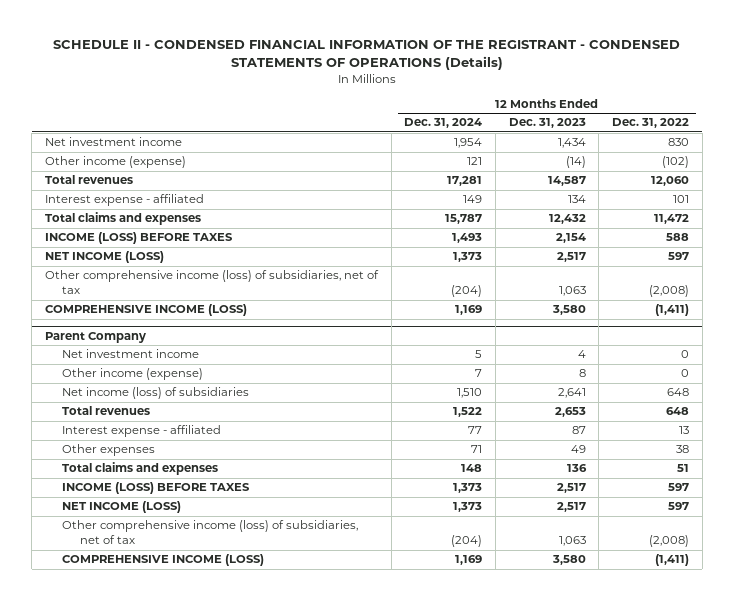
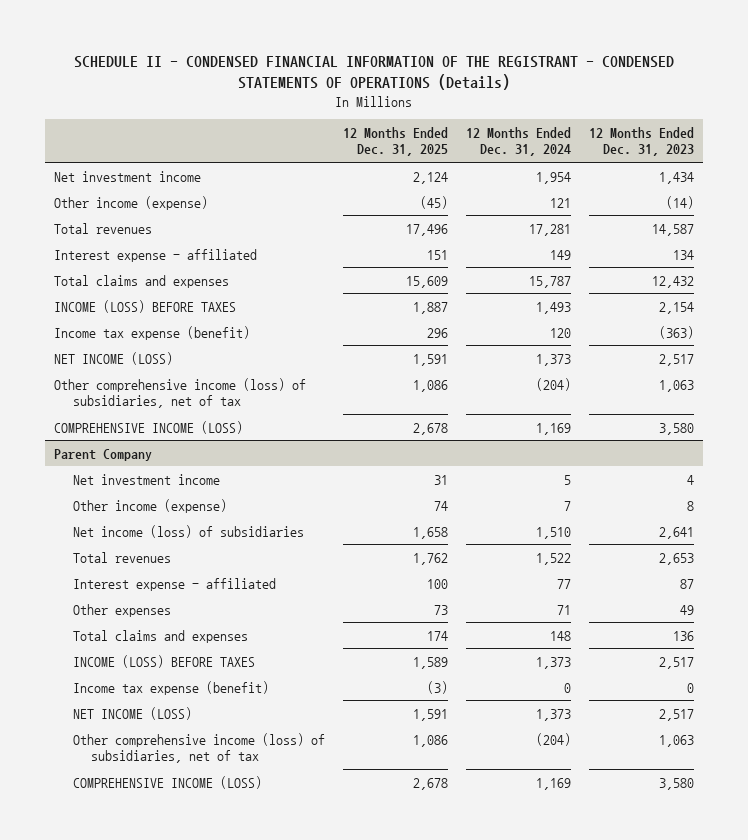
- | 12 Months Ended Dec. 31, 2024 | 12 Months Ended Dec. 31, 2023 | 12 Months Ended Dec. 31, 2022
+ | 12 Months Ended Dec. 31, 2025 | 12 Months Ended Dec. 31, 2024 | 12 Months Ended Dec. 31, 2023
+ Income tax expense (benefit) | 296 | 120 | (363)
@ Parent Company
+ Income tax expense (benefit) | (3) | 0 | 0

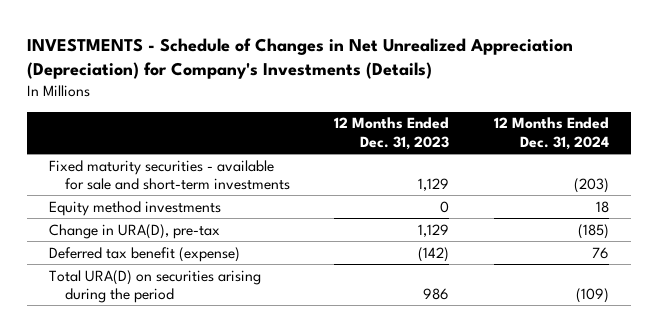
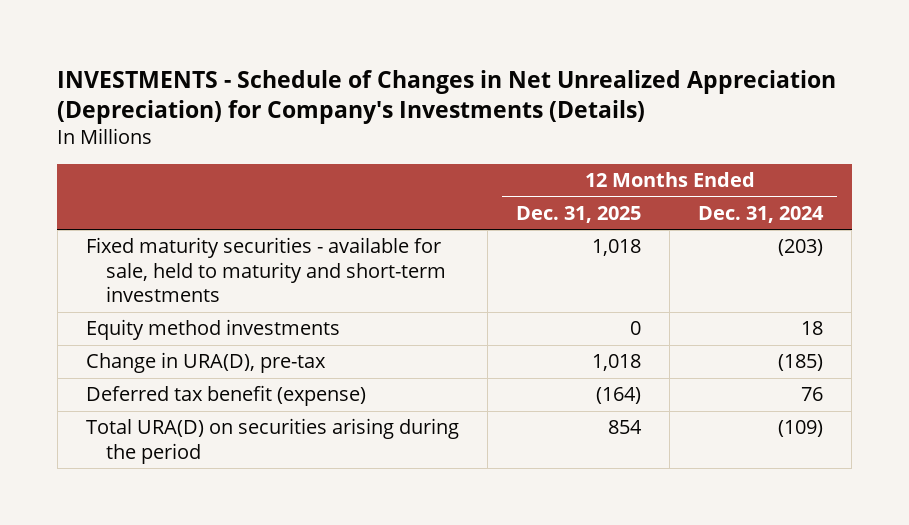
- | 12 Months Ended Dec. 31, 2023 | 12 Months Ended Dec. 31, 2024
+ | 12 Months Ended Dec. 31, 2025 | 12 Months Ended Dec. 31, 2024
- Fixed maturity securities - available for sale and short-term investments | 1,129 | (203)
+ Fixed maturity securities - available for sale, held to maturity and short-term investments | 1,018 | (203)

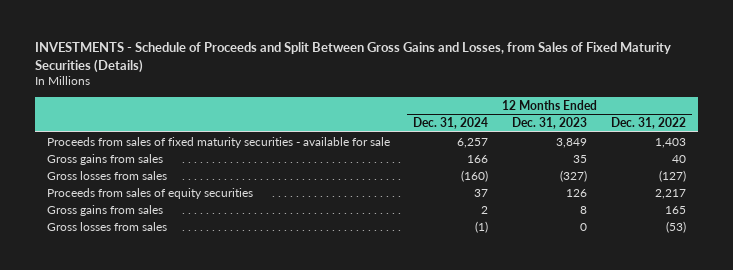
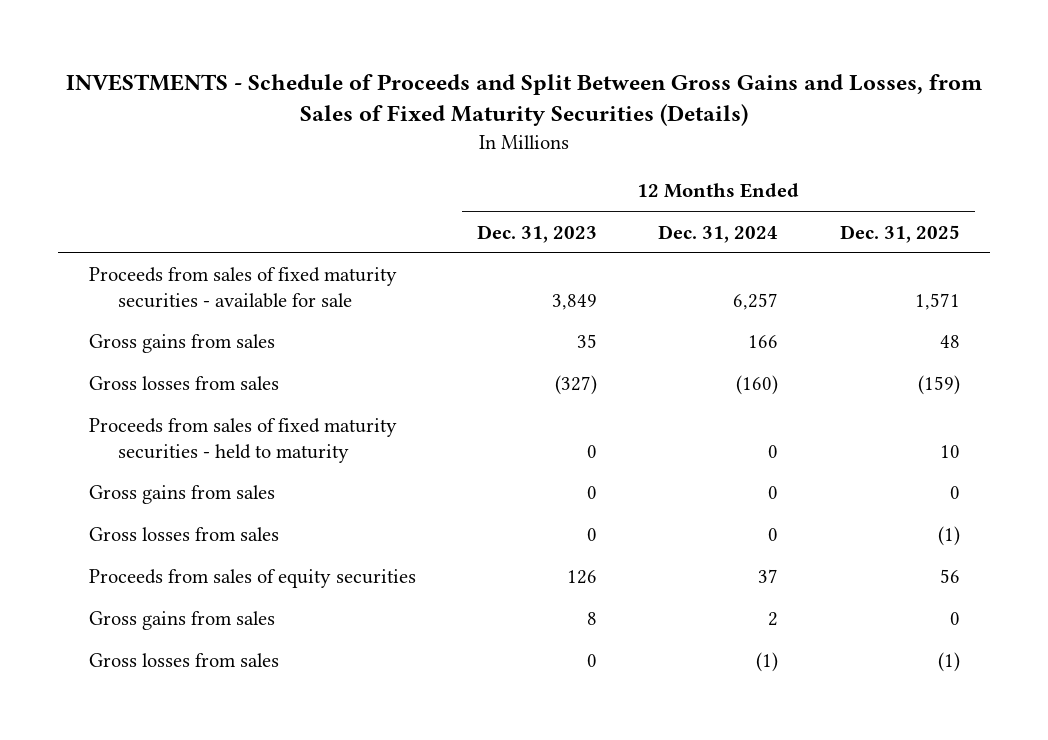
- | 12 Months Ended Dec. 31, 2024 | 12 Months Ended Dec. 31, 2023 | 12 Months Ended Dec. 31, 2022
+ | 12 Months Ended Dec. 31, 2023 | 12 Months Ended Dec. 31, 2024 | 12 Months Ended Dec. 31, 2025
+ Proceeds from sales of fixed maturity securities - held to maturity | 0 | 0 | 10
+ Gross gains from sales | 0 | 0 | 0
+ Gross losses from sales | 0 | 0 | (1)

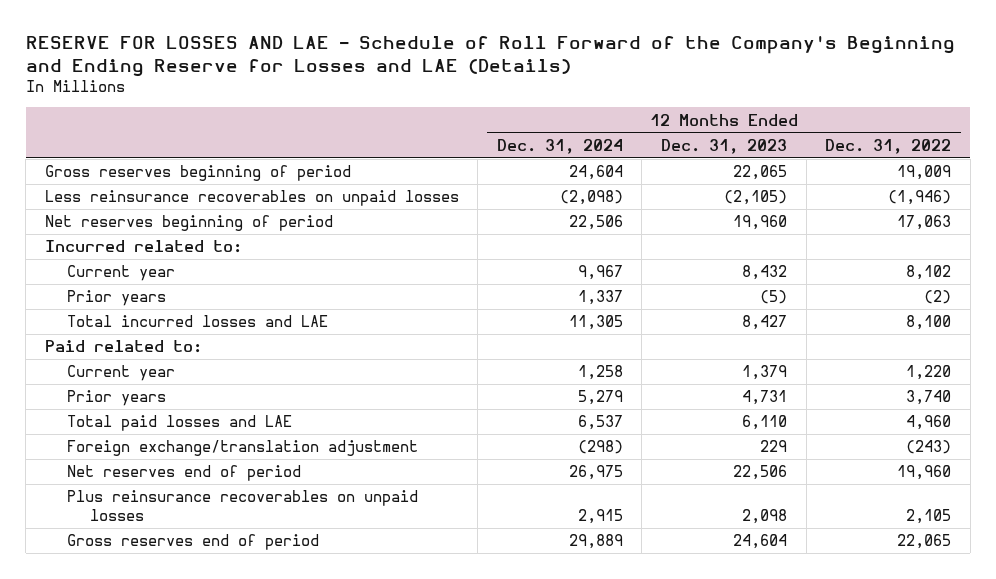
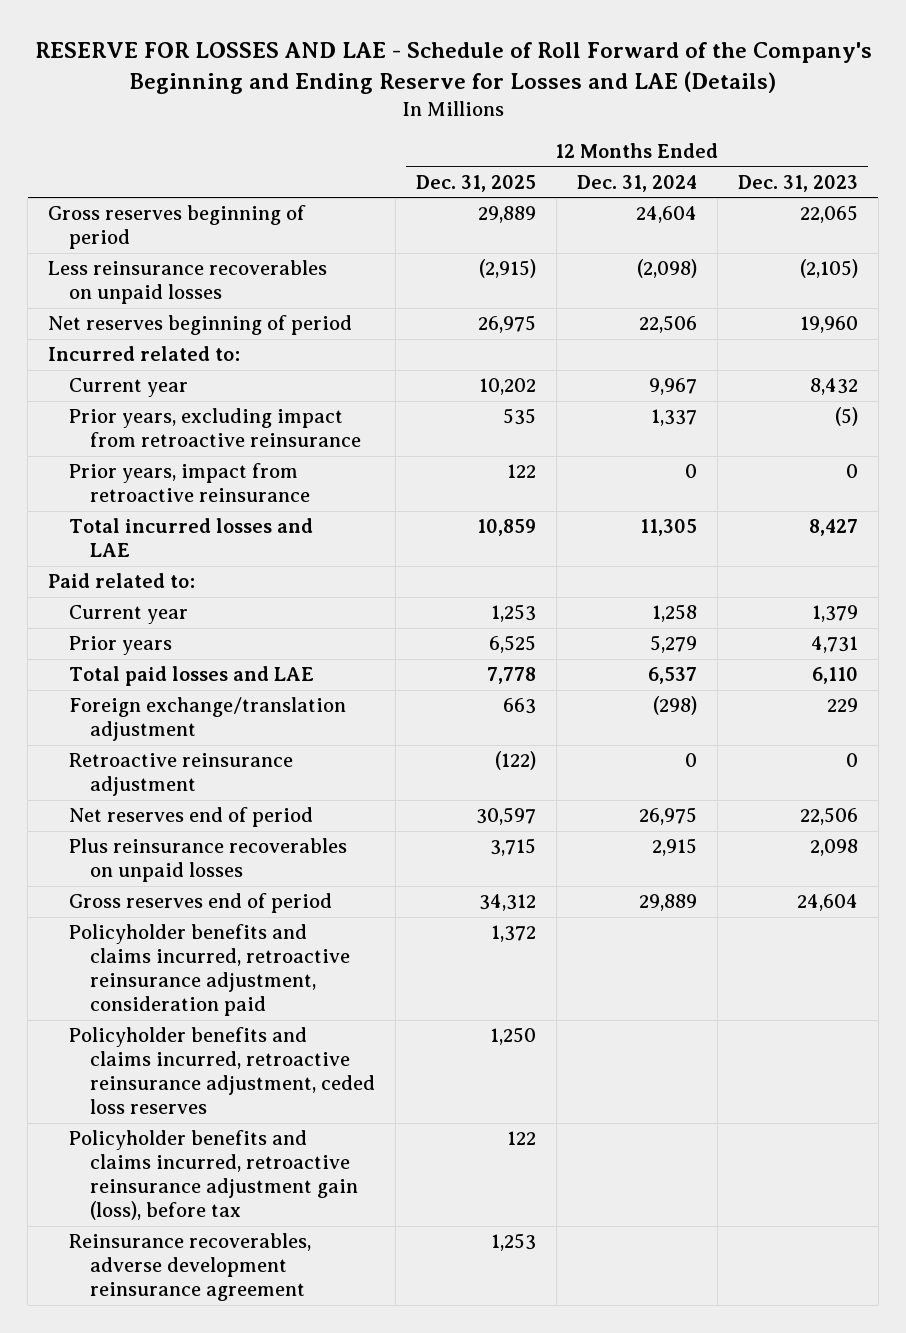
- | 12 Months Ended Dec. 31, 2024 | 12 Months Ended Dec. 31, 2023 | 12 Months Ended Dec. 31, 2022
+ | 12 Months Ended Dec. 31, 2025 | 12 Months Ended Dec. 31, 2024 | 12 Months Ended Dec. 31, 2023
- Prior years | 1,337 | (5) | (2)
+ Prior years, excluding impact from retroactive reinsurance | 535 | 1,337 | (5)
+ Prior years, impact from retroactive reinsurance | 122 | 0 | 0
+ Retroactive reinsurance adjustment | (122) | 0 | 0
+ Policyholder benefits and claims incurred, retroactive reinsurance adjustment, consideration paid | 1,372 | |
+ Policyholder benefits and claims incurred, retroactive reinsurance adjustment, ceded loss reserves | 1,250 | |
+ Policyholder benefits and claims incurred, retroactive reinsurance adjustment gain (loss), before tax | 122 | |
+ Reinsurance recoverables, adverse development reinsurance agreement | 1,253 | |

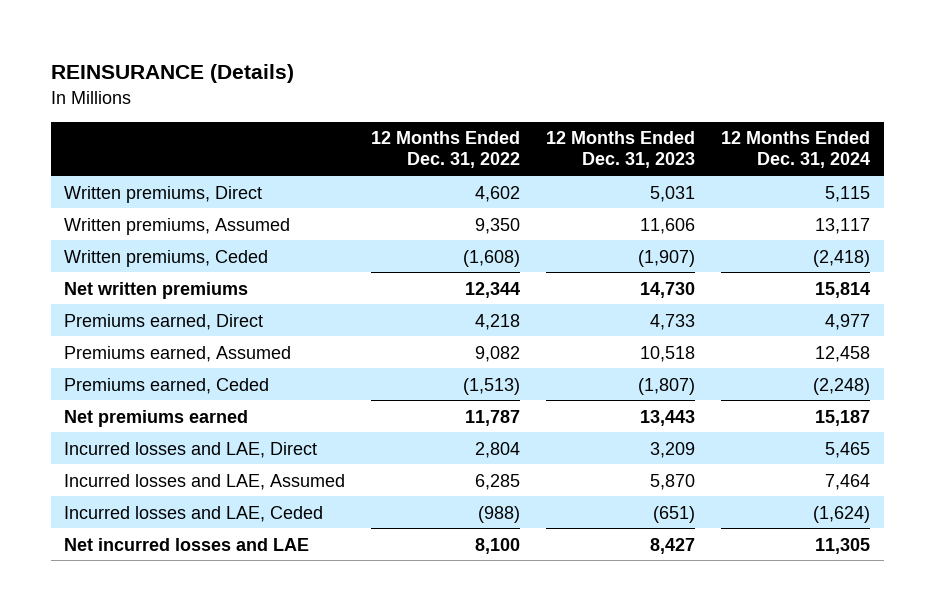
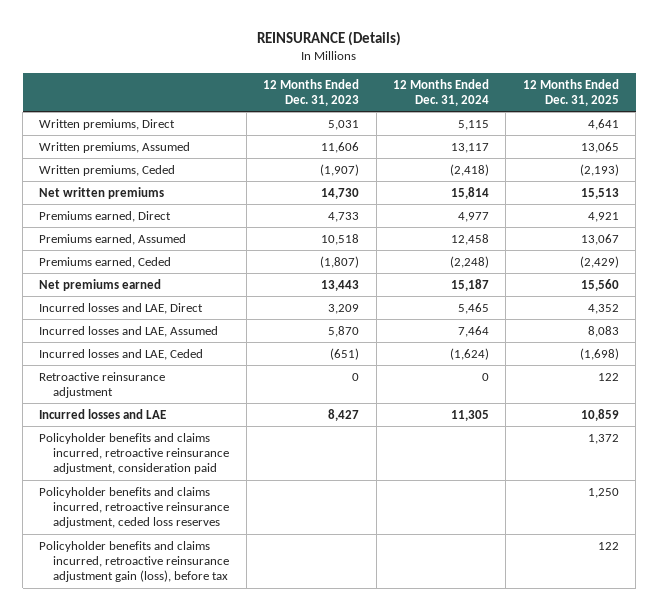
- | 12 Months Ended Dec. 31, 2022 | 12 Months Ended Dec. 31, 2023 | 12 Months Ended Dec. 31, 2024
+ | 12 Months Ended Dec. 31, 2023 | 12 Months Ended Dec. 31, 2024 | 12 Months Ended Dec. 31, 2025
- Net incurred losses and LAE | 8,100 | 8,427 | 11,305
+ Retroactive reinsurance adjustment | 0 | 0 | 122
+ Incurred losses and LAE | 8,427 | 11,305 | 10,859
+ Policyholder benefits and claims incurred, retroactive reinsurance adjustment, consideration paid | | | 1,372
+ Policyholder benefits and claims incurred, retroactive reinsurance adjustment, ceded loss reserves | | | 1,250
+ Policyholder benefits and claims incurred, retroactive reinsurance adjustment gain (loss), before tax | | | 122

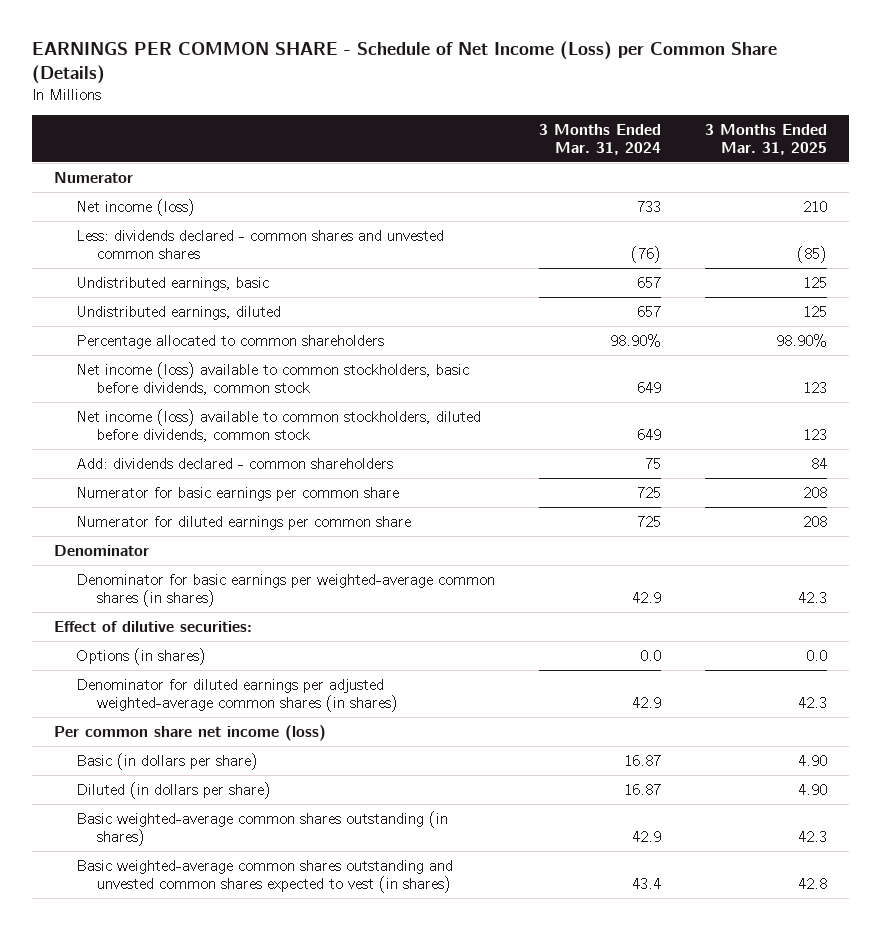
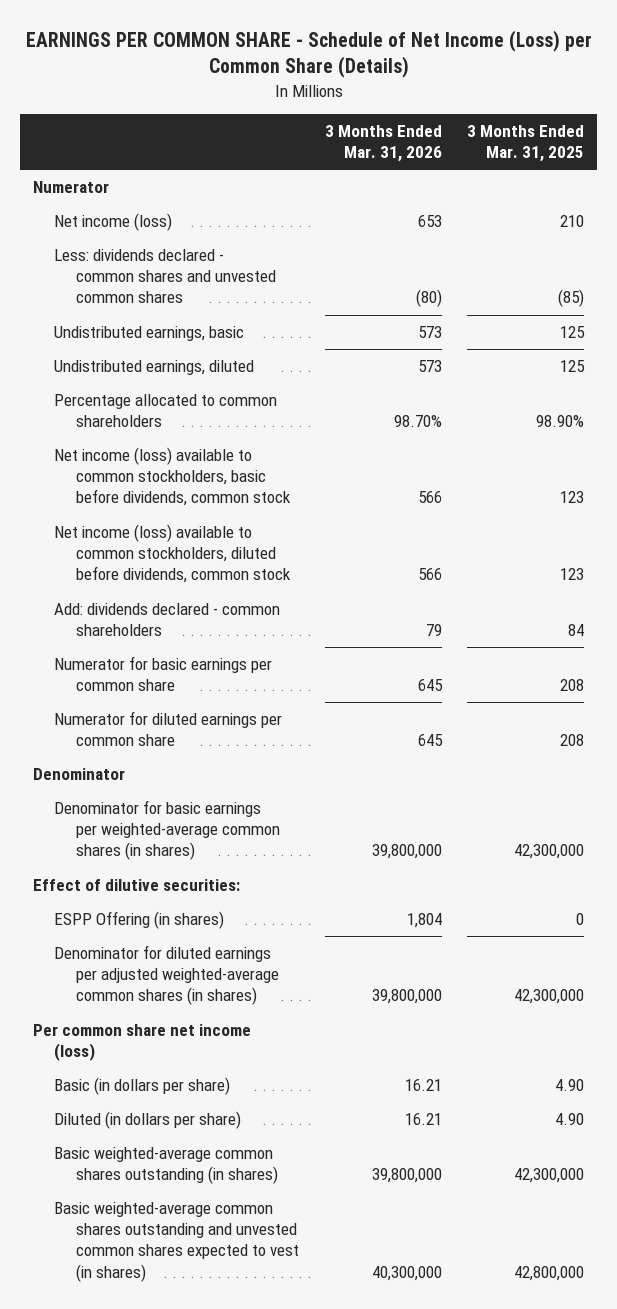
- | 3 Months Ended Mar. 31, 2024 | 3 Months Ended Mar. 31, 2025
+ | 3 Months Ended Mar. 31, 2026 | 3 Months Ended Mar. 31, 2025
- Denominator for basic earnings per weighted-average common shares (in shares) | 42.9 | 42.3
+ Denominator for basic earnings per weighted-average common shares (in shares) | 39,800,000 | 42,300,000
- Options (in shares) | 0.0 | 0.0
- Denominator for diluted earnings per adjusted weighted-average common shares (in shares) | 42.9 | 42.3
+ ESPP Offering (in shares) | 1,804 | 0
+ Denominator for diluted earnings per adjusted weighted-average common shares (in shares) | 39,800,000 | 42,300,000
- Basic weighted-average common shares outstanding (in shares) | 42.9 | 42.3
- Basic weighted-average common shares outstanding and unvested common shares expected to vest (in shares) | 43.4 | 42.8
+ Basic weighted-average common shares outstanding (in shares) | 39,800,000 | 42,300,000
+ Basic weighted-average common shares outstanding and unvested common shares expected to vest (in shares) | 40,300,000 | 42,800,000

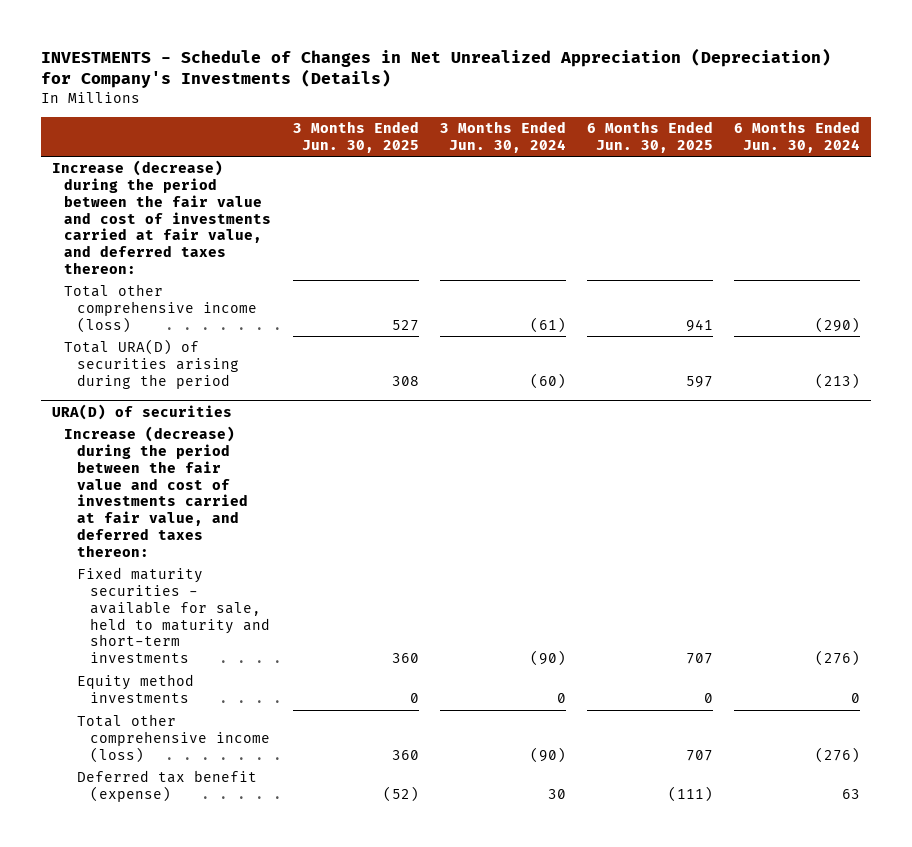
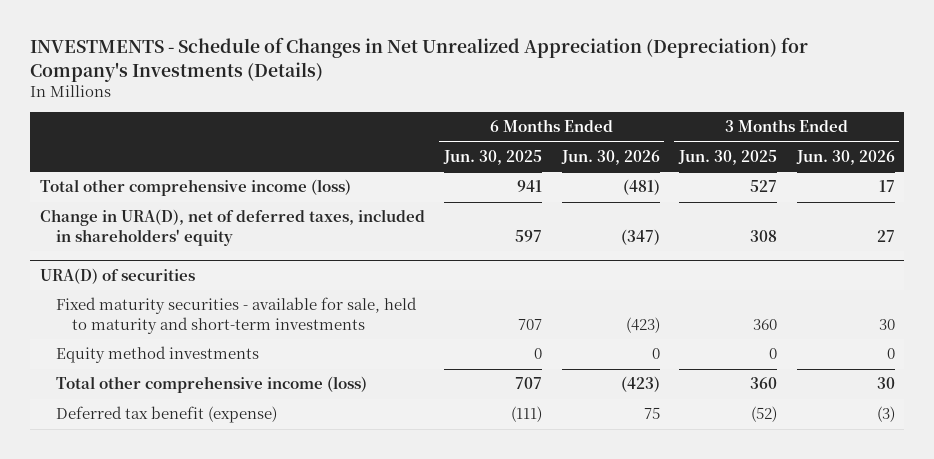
- | 3 Months Ended Jun. 30, 2025 | 3 Months Ended Jun. 30, 2024 | 6 Months Ended Jun. 30, 2025 | 6 Months Ended Jun. 30, 2024
+ | 6 Months Ended Jun. 30, 2025 | 6 Months Ended Jun. 30, 2026 | 3 Months Ended Jun. 30, 2025 | 3 Months Ended Jun. 30, 2026
- Increase (decrease) during the period between the fair value and cost of investments carried at fair value, and deferred taxes thereon:
- Total URA(D) of securities arising during the period | 308 | (60) | 597 | (213)
+ Change in URA(D), net of deferred taxes, included in shareholders' equity | 597 | (347) | 308 | 27
@ URA(D) of securities
- Increase (decrease) during the period between the fair value and cost of investments carried at fair value, and deferred taxes thereon:

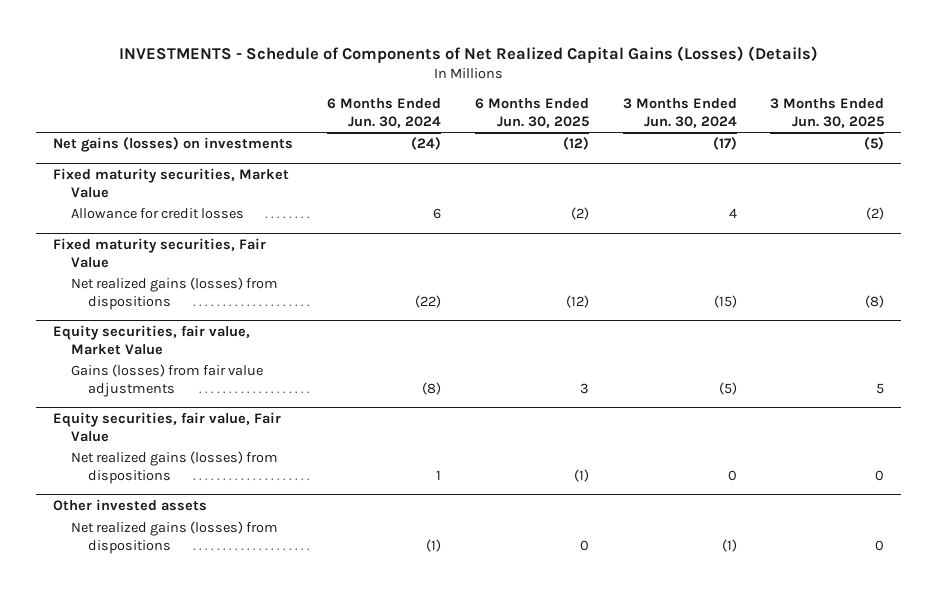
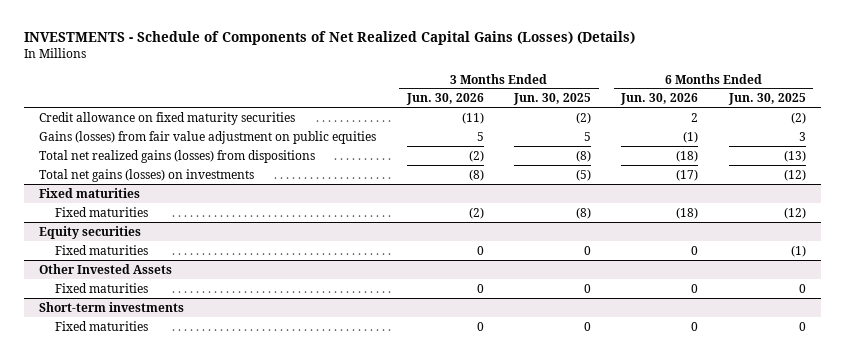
- | 6 Months Ended Jun. 30, 2024 | 6 Months Ended Jun. 30, 2025 | 3 Months Ended Jun. 30, 2024 | 3 Months Ended Jun. 30, 2025
+ | 3 Months Ended Jun. 30, 2026 | 3 Months Ended Jun. 30, 2025 | 6 Months Ended Jun. 30, 2026 | 6 Months Ended Jun. 30, 2025
- Net gains (losses) on investments | (24) | (12) | (17) | (5)
- Fixed maturity securities, Market Value
- Allowance for credit losses | 6 | (2) | 4 | (2)
- Fixed maturity securities, Fair Value
- Net realized gains (losses) from dispositions | (22) | (12) | (15) | (8)
- Equity securities, fair value, Market Value
- Gains (losses) from fair value adjustments | (8) | 3 | (5) | 5
- Equity securities, fair value, Fair Value
- Net realized gains (losses) from dispositions | 1 | (1) | 0 | 0
- Other invested assets
- Net realized gains (losses) from dispositions | (1) | 0 | (1) | 0
+ Credit allowance on fixed maturity securities | (11) | (2) | 2 | (2)
+ Gains (losses) from fair value adjustment on public equities | 5 | 5 | (1) | 3
+ Total net realized gains (losses) from dispositions | (2) | (8) | (18) | (13)
+ Total net gains (losses) on investments | (8) | (5) | (17) | (12)
+ Fixed maturities
+ Fixed maturities | (2) | (8) | (18) | (12)
+ Equity securities
+ Fixed maturities | 0 | 0 | 0 | (1)
+ Other Invested Assets
+ Fixed maturities | 0 | 0 | 0 | 0
+ Short-term investments
+ Fixed maturities | 0 | 0 | 0 | 0

